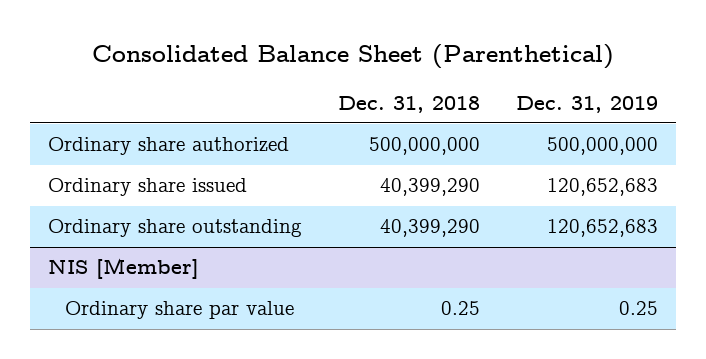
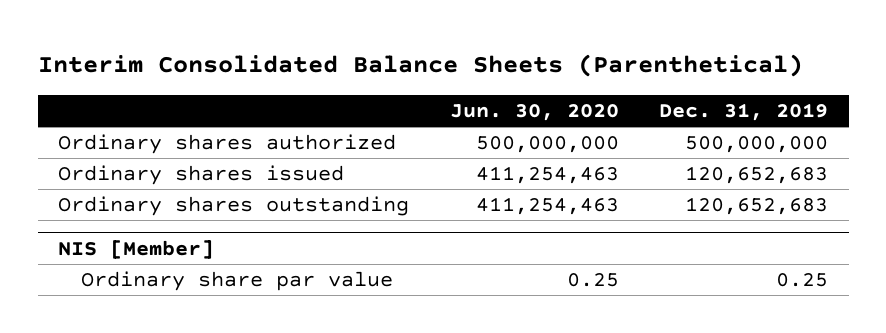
- Consolidated Balance Sheet (Parenthetical)
+ Interim Consolidated Balance Sheets (Parenthetical)
- | Dec. 31, 2018 | Dec. 31, 2019
+ | Jun. 30, 2020 | Dec. 31, 2019
- Ordinary share authorized | 500,000,000 | 500,000,000
- Ordinary share issued | 40,399,290 | 120,652,683
- Ordinary share outstanding | 40,399,290 | 120,652,683
+ Ordinary shares authorized | 500,000,000 | 500,000,000
+ Ordinary shares issued | 411,254,463 | 120,652,683
+ Ordinary shares outstanding | 411,254,463 | 120,652,683

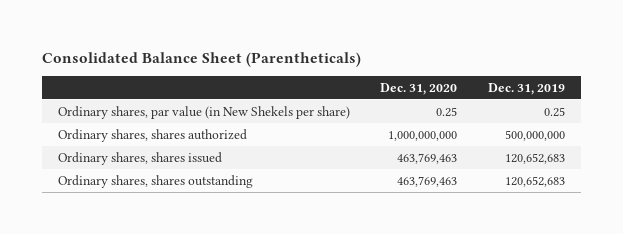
- Interim Consolidated Balance Sheets (Parenthetical)
+ Consolidated Balance Sheet (Parentheticals)
- | Jun. 30, 2020 | Dec. 31, 2019
+ | Dec. 31, 2020 | Dec. 31, 2019
- Ordinary shares authorized | 500,000,000 | 500,000,000
- Ordinary shares issued | 411,254,463 | 120,652,683
- Ordinary shares outstanding | 411,254,463 | 120,652,683
- NIS [Member]
- Ordinary share par value | 0.25 | 0.25
+ Ordinary shares, par value (in New Shekels per share) | 0.25 | 0.25
+ Ordinary shares, shares authorized | 1,000,000,000 | 500,000,000
+ Ordinary shares, shares issued | 463,769,463 | 120,652,683
+ Ordinary shares, shares outstanding | 463,769,463 | 120,652,683

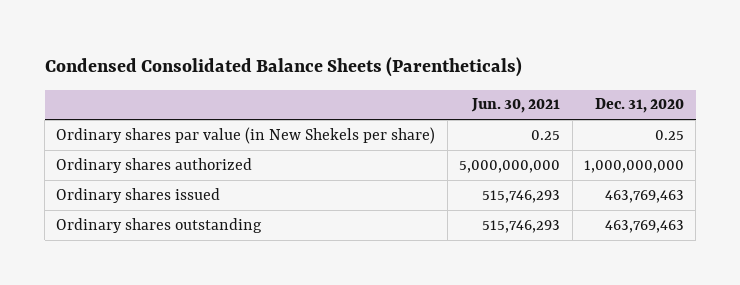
- Consolidated Balance Sheet (Parentheticals)
+ Condensed Consolidated Balance Sheets (Parentheticals)
- | Dec. 31, 2020 | Dec. 31, 2019
+ | Jun. 30, 2021 | Dec. 31, 2020
- Ordinary shares, par value (in New Shekels per share) | 0.25 | 0.25
- Ordinary shares, shares authorized | 1,000,000,000 | 500,000,000
- Ordinary shares, shares issued | 463,769,463 | 120,652,683
- Ordinary shares, shares outstanding | 463,769,463 | 120,652,683
+ Ordinary shares par value (in New Shekels per share) | 0.25 | 0.25
+ Ordinary shares authorized | 5,000,000,000 | 1,000,000,000
+ Ordinary shares issued | 515,746,293 | 463,769,463
+ Ordinary shares outstanding | 515,746,293 | 463,769,463

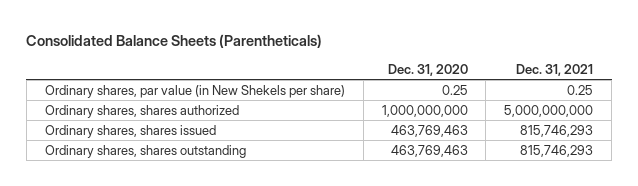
- Condensed Consolidated Balance Sheets (Parentheticals)
+ Consolidated Balance Sheets (Parentheticals)
- | Jun. 30, 2021 | Dec. 31, 2020
+ | Dec. 31, 2020 | Dec. 31, 2021
- Ordinary shares par value (in New Shekels per share) | 0.25 | 0.25
- Ordinary shares authorized | 5,000,000,000 | 1,000,000,000
- Ordinary shares issued | 515,746,293 | 463,769,463
- Ordinary shares outstanding | 515,746,293 | 463,769,463
+ Ordinary shares, par value (in New Shekels per share) | 0.25 | 0.25
+ Ordinary shares, shares authorized | 1,000,000,000 | 5,000,000,000
+ Ordinary shares, shares issued | 463,769,463 | 815,746,293
+ Ordinary shares, shares outstanding | 463,769,463 | 815,746,293

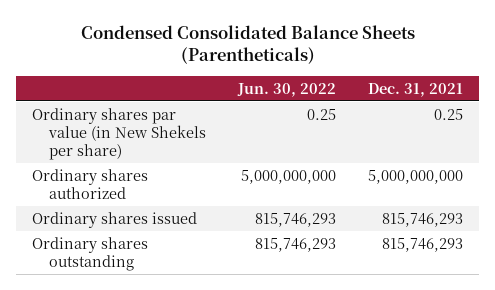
- Consolidated Balance Sheets (Parentheticals)
+ Condensed Consolidated Balance Sheets (Parentheticals)
- | Dec. 31, 2020 | Dec. 31, 2021
+ | Jun. 30, 2022 | Dec. 31, 2021
- Ordinary shares, par value (in New Shekels per share) | 0.25 | 0.25
- Ordinary shares, shares authorized | 1,000,000,000 | 5,000,000,000
- Ordinary shares, shares issued | 463,769,463 | 815,746,293
- Ordinary shares, shares outstanding | 463,769,463 | 815,746,293
+ Ordinary shares par value (in New Shekels per share) | 0.25 | 0.25
+ Ordinary shares authorized | 5,000,000,000 | 5,000,000,000
+ Ordinary shares issued | 815,746,293 | 815,746,293
+ Ordinary shares outstanding | 815,746,293 | 815,746,293

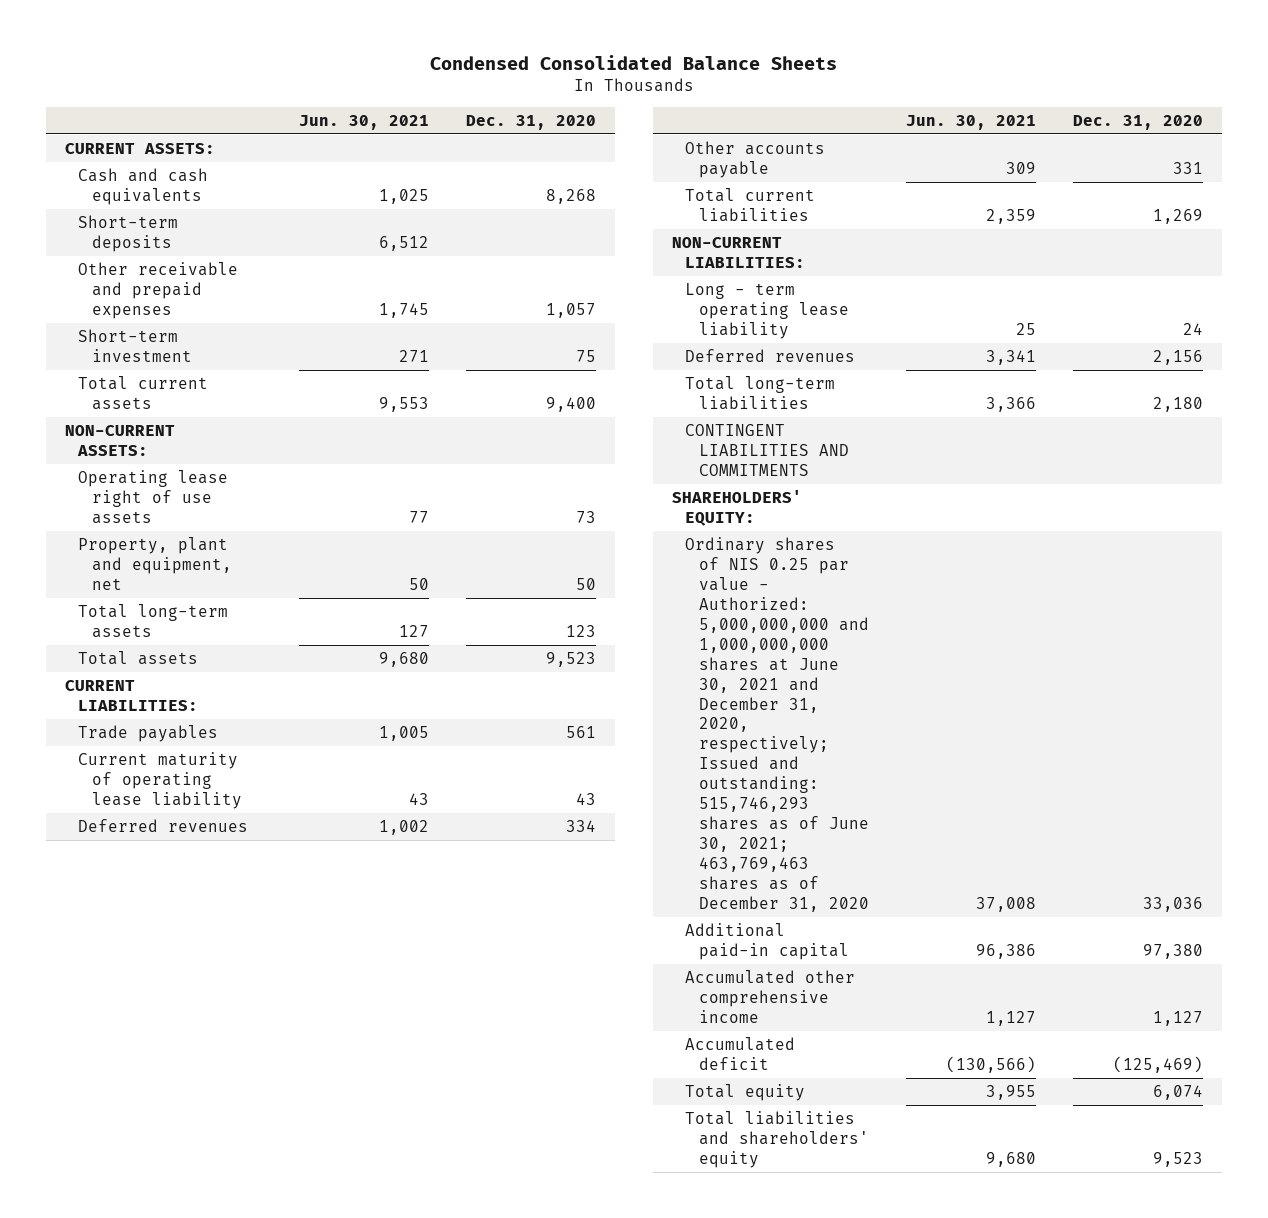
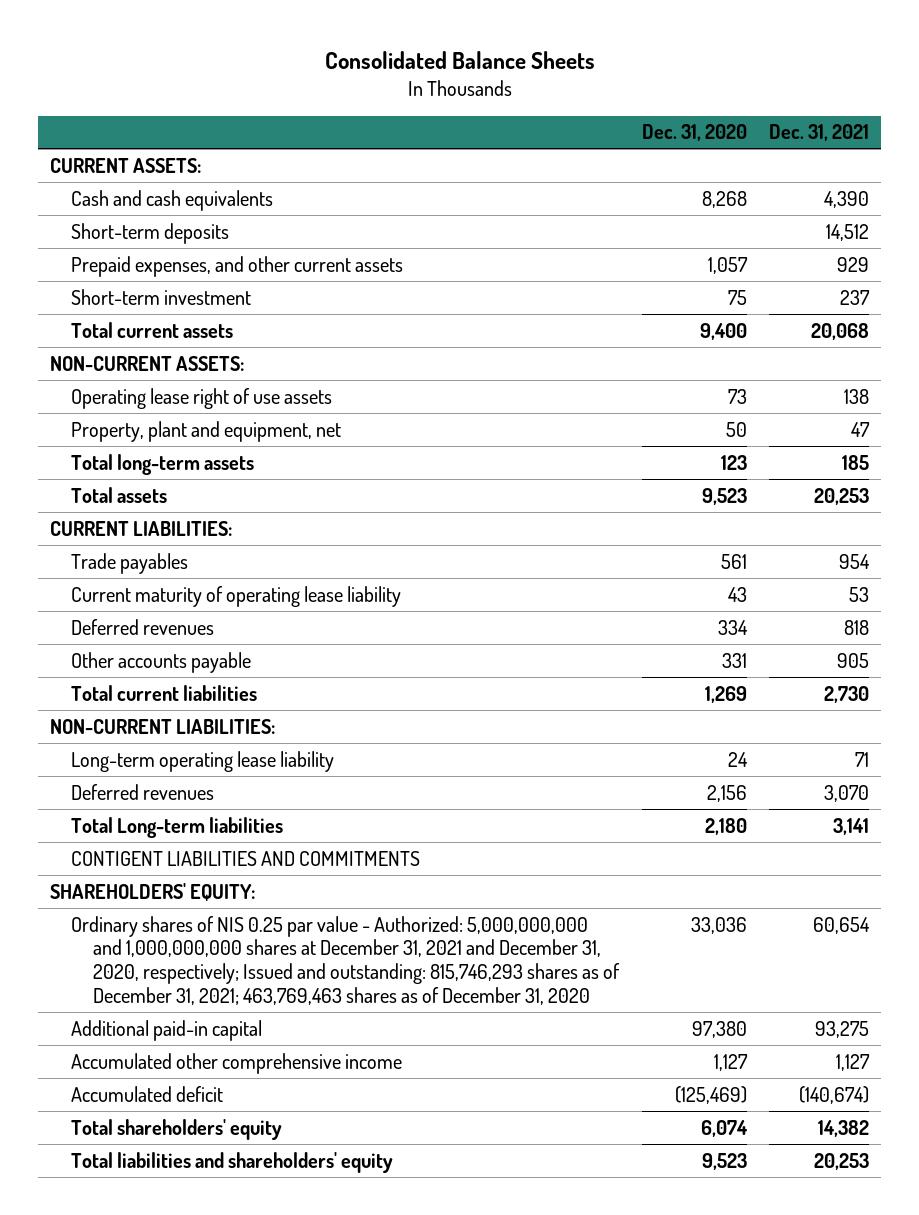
- Condensed Consolidated Balance Sheets
+ Consolidated Balance Sheets
- | Jun. 30, 2021 | Dec. 31, 2020
+ | Dec. 31, 2020 | Dec. 31, 2021
- Other receivable and prepaid expenses | 1,745 | 1,057
+ Prepaid expenses, and other current assets | 1,057 | 929
- Long - term operating lease liability | 25 | 24
+ Long-term operating lease liability | 24 | 71
- Total long-term liabilities | 3,366 | 2,180
- CONTINGENT LIABILITIES AND COMMITMENTS
+ Total Long-term liabilities | 2,180 | 3,141
+ CONTIGENT LIABILITIES AND COMMITMENTS
- Ordinary shares of NIS 0.25 par value - Authorized: 5,000,000,000 and 1,000,000,000 shares at June 30, 2021 and December 31, 2020, respectively; Issued and outstanding: 515,746,293 shares as of June 30, 2021; 463,769,463 shares as of December 31, 2020 | 37,008 | 33,036
+ Ordinary shares of NIS 0.25 par value - Authorized: 5,000,000,000 and 1,000,000,000 shares at December 31, 2021 and December 31, 2020, respectively; Issued and outstanding: 815,746,293 shares as of December 31, 2021; 463,769,463 shares as of December 31, 2020 | 33,036 | 60,654
- Total equity | 3,955 | 6,074
+ Total shareholders' equity | 6,074 | 14,382

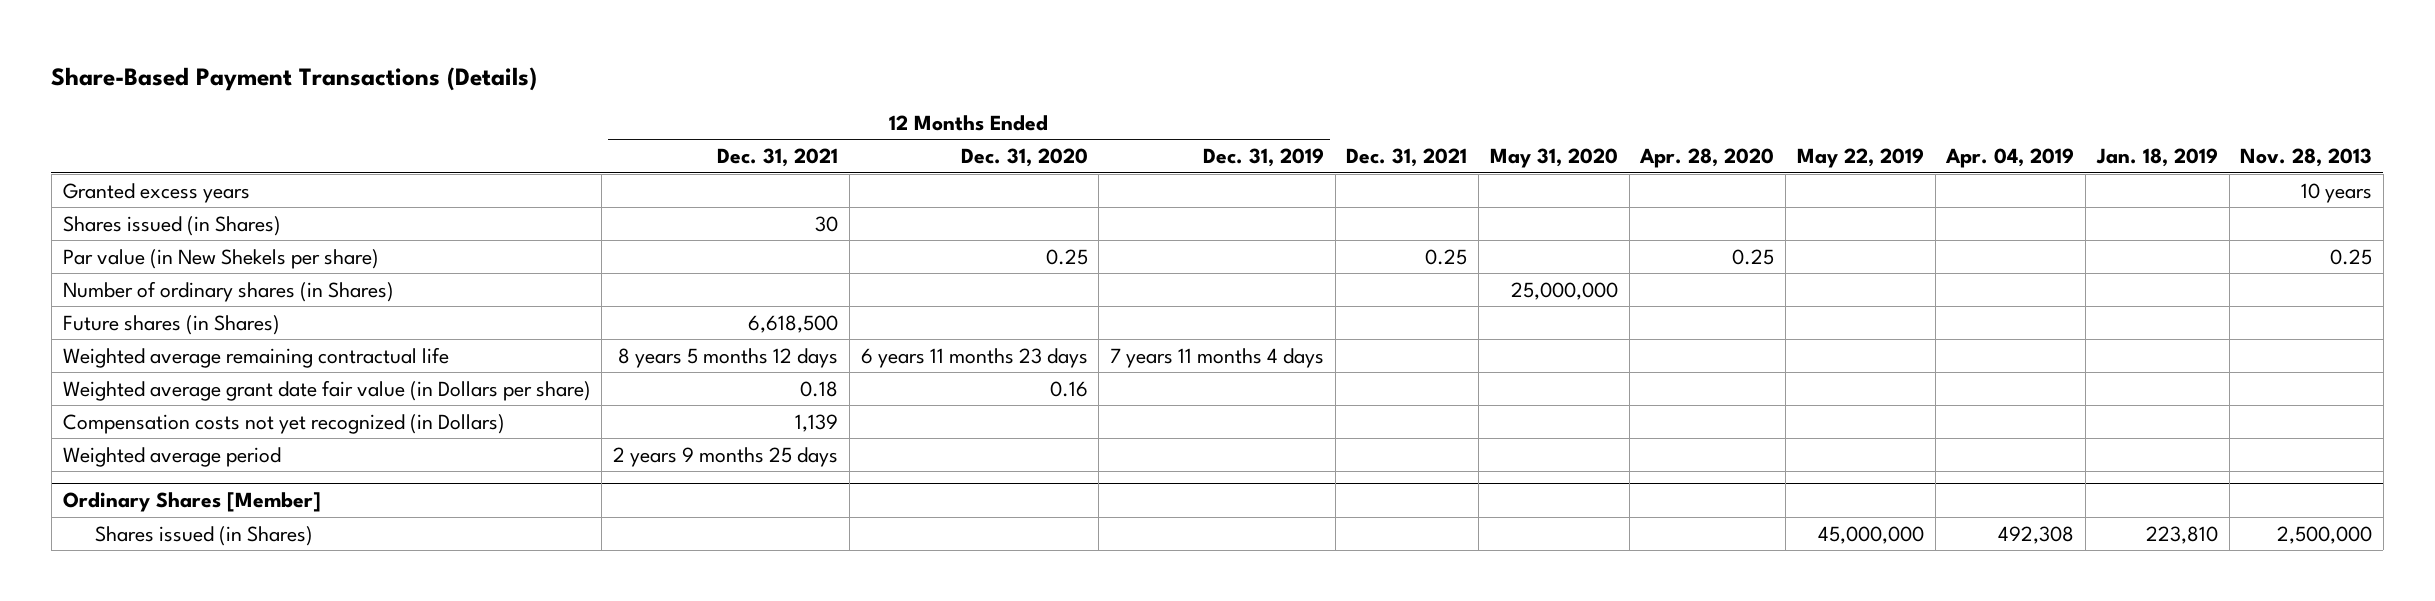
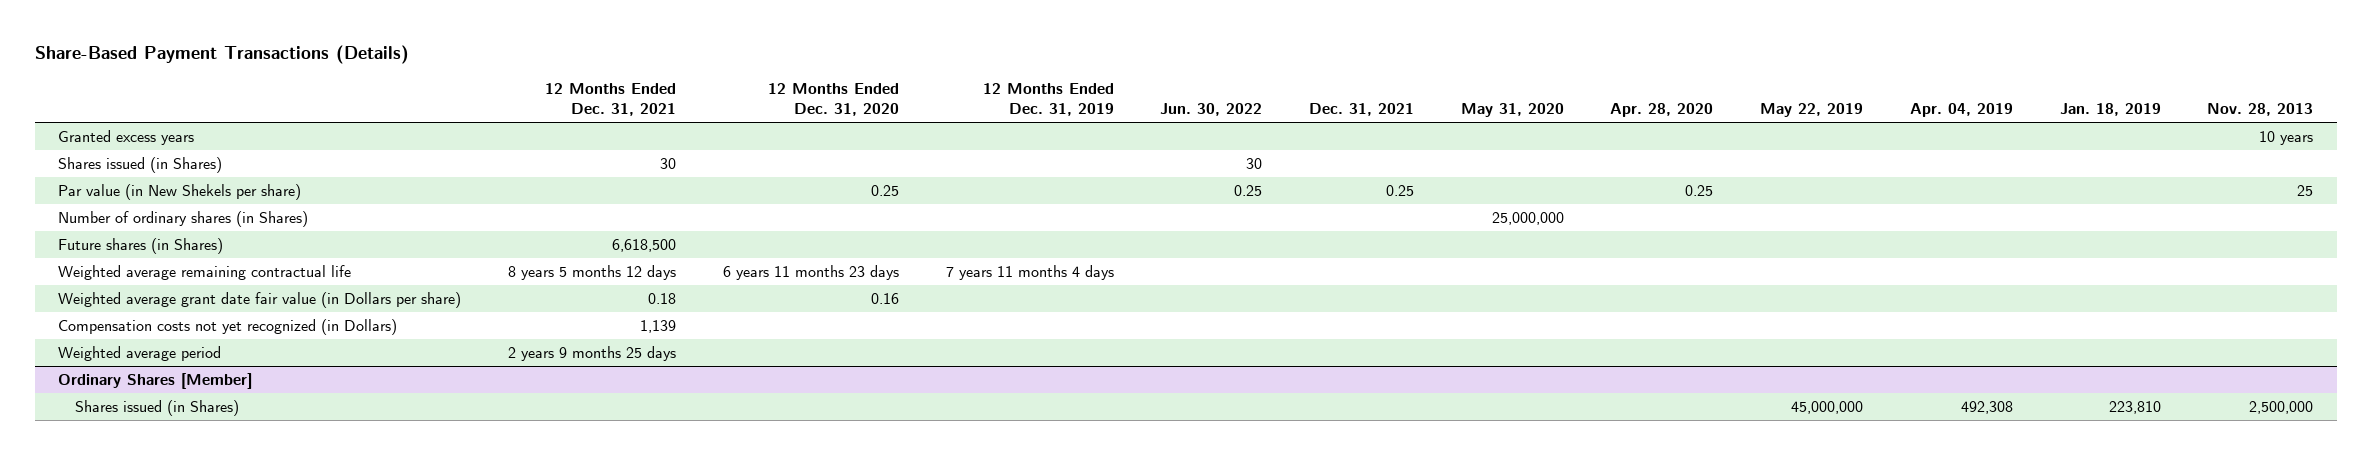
- | 12 Months Ended Dec. 31, 2021 | 12 Months Ended Dec. 31, 2020 | 12 Months Ended Dec. 31, 2019 | Dec. 31, 2021 | May 31, 2020 | Apr. 28, 2020 | May 22, 2019 | Apr. 04, 2019 | Jan. 18, 2019 | Nov. 28, 2013
+ | 12 Months Ended Dec. 31, 2021 | 12 Months Ended Dec. 31, 2020 | 12 Months Ended Dec. 31, 2019 | Jun. 30, 2022 | Dec. 31, 2021 | May 31, 2020 | Apr. 28, 2020 | May 22, 2019 | Apr. 04, 2019 | Jan. 18, 2019 | Nov. 28, 2013
- Par value (in New Shekels per share) | | 0.25 | | 0.25 | | 0.25 | | | | 0.25
+ Par value (in New Shekels per share) | | 0.25 | | 0.25 | 0.25 | | 0.25 | | | | 25

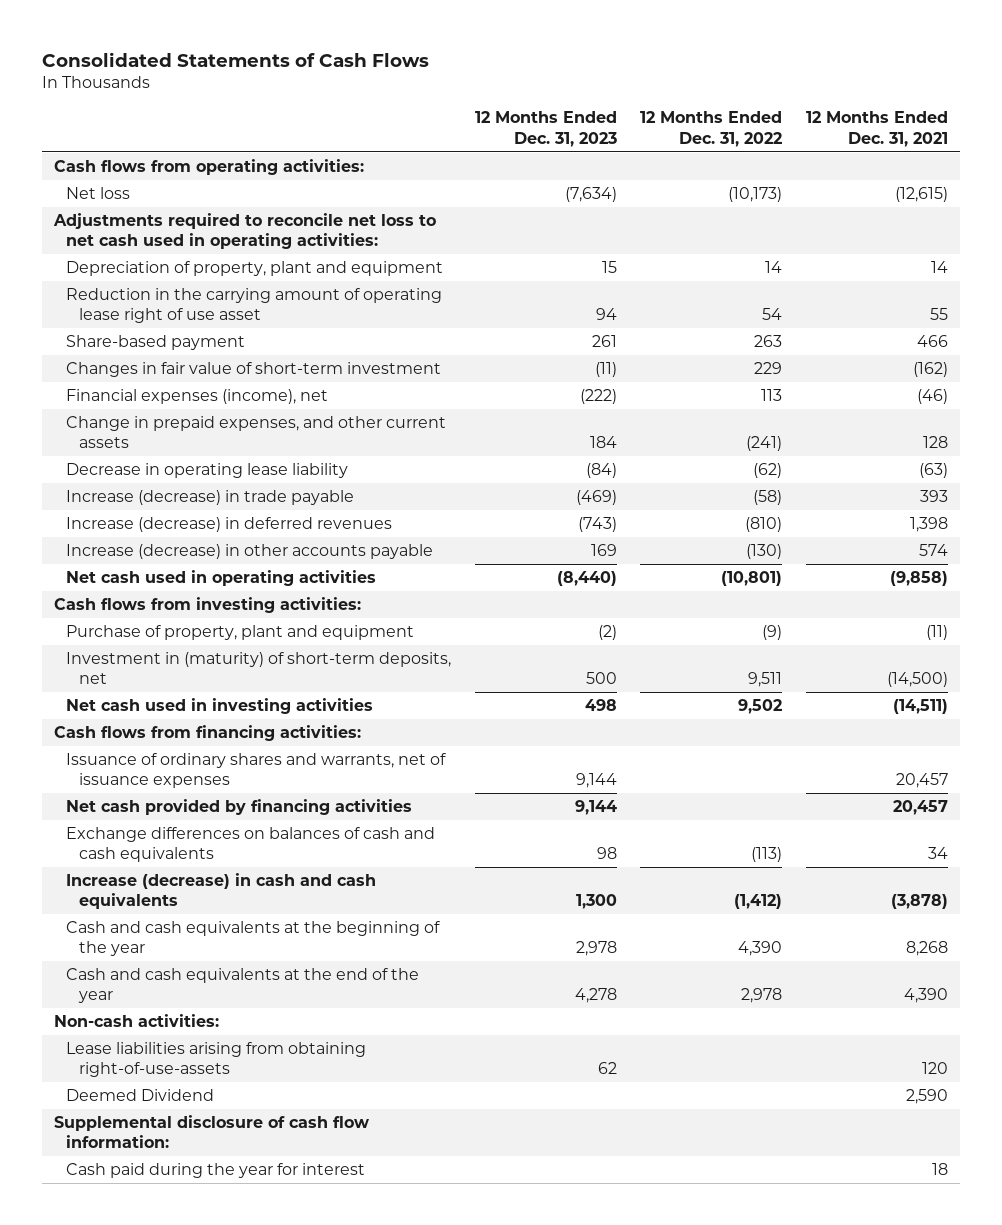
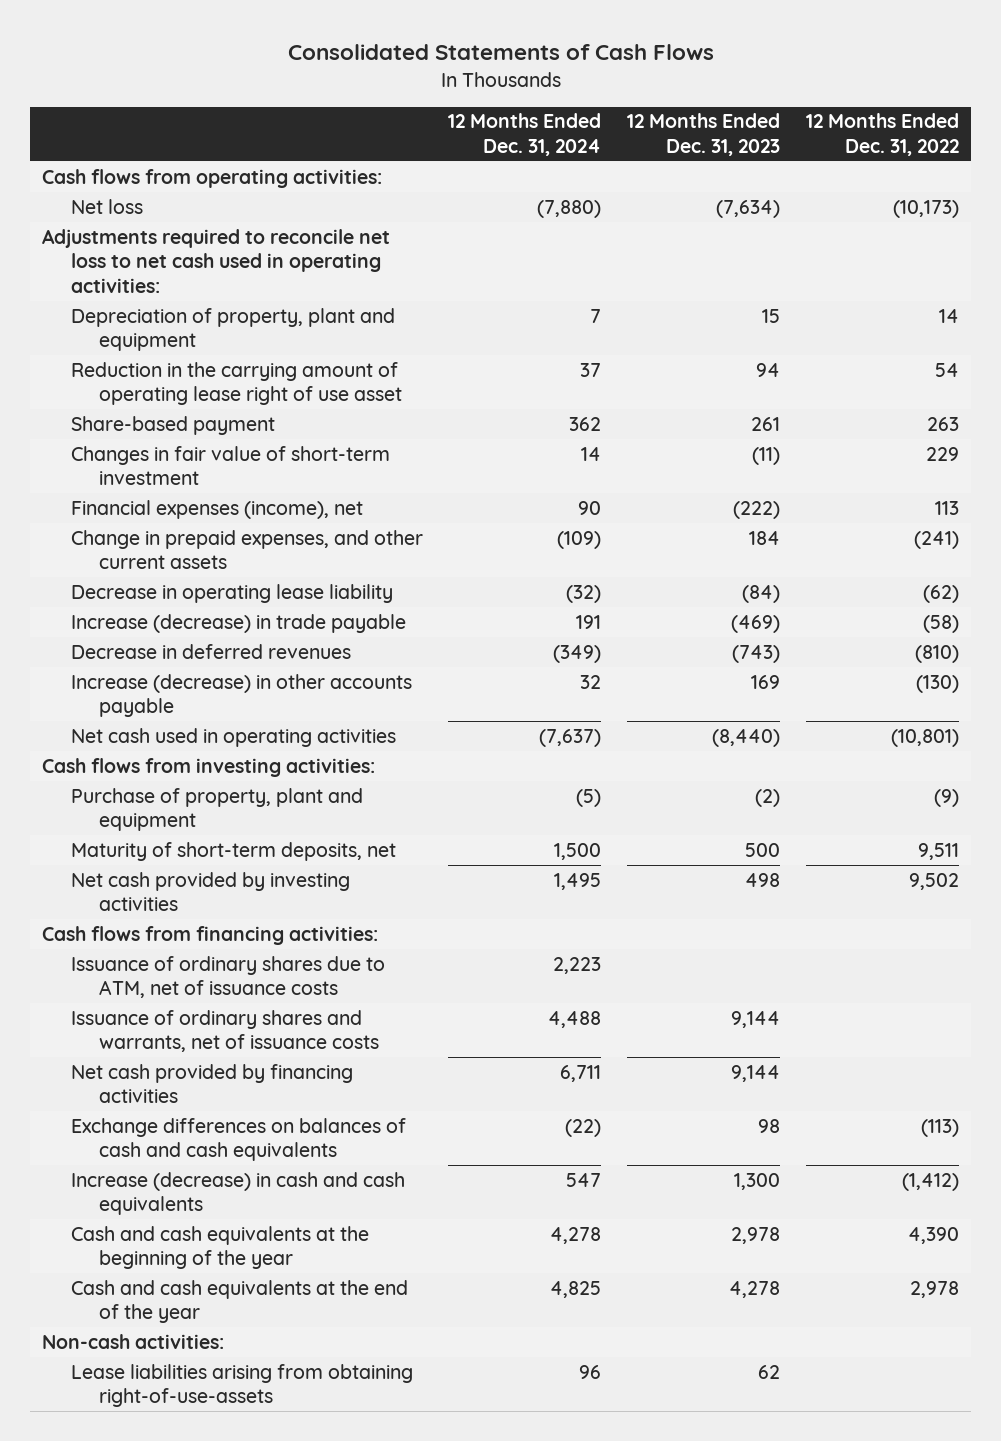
- | 12 Months Ended Dec. 31, 2023 | 12 Months Ended Dec. 31, 2022 | 12 Months Ended Dec. 31, 2021
+ | 12 Months Ended Dec. 31, 2024 | 12 Months Ended Dec. 31, 2023 | 12 Months Ended Dec. 31, 2022
- Increase (decrease) in deferred revenues | (743) | (810) | 1,398
+ Decrease in deferred revenues | (349) | (743) | (810)
- Investment in (maturity) of short-term deposits, net | 500 | 9,511 | (14,500)
- Net cash used in investing activities | 498 | 9,502 | (14,511)
+ Maturity of short-term deposits, net | 1,500 | 500 | 9,511
+ Net cash provided by investing activities | 1,495 | 498 | 9,502
- Issuance of ordinary shares and warrants, net of issuance expenses | 9,144 | | 20,457
+ Issuance of ordinary shares due to ATM, net of issuance costs | 2,223 | |
+ Issuance of ordinary shares and warrants, net of issuance costs | 4,488 | 9,144 |
- Deemed Dividend | | | 2,590
- Supplemental disclosure of cash flow information:
- Cash paid during the year for interest | | | 18

